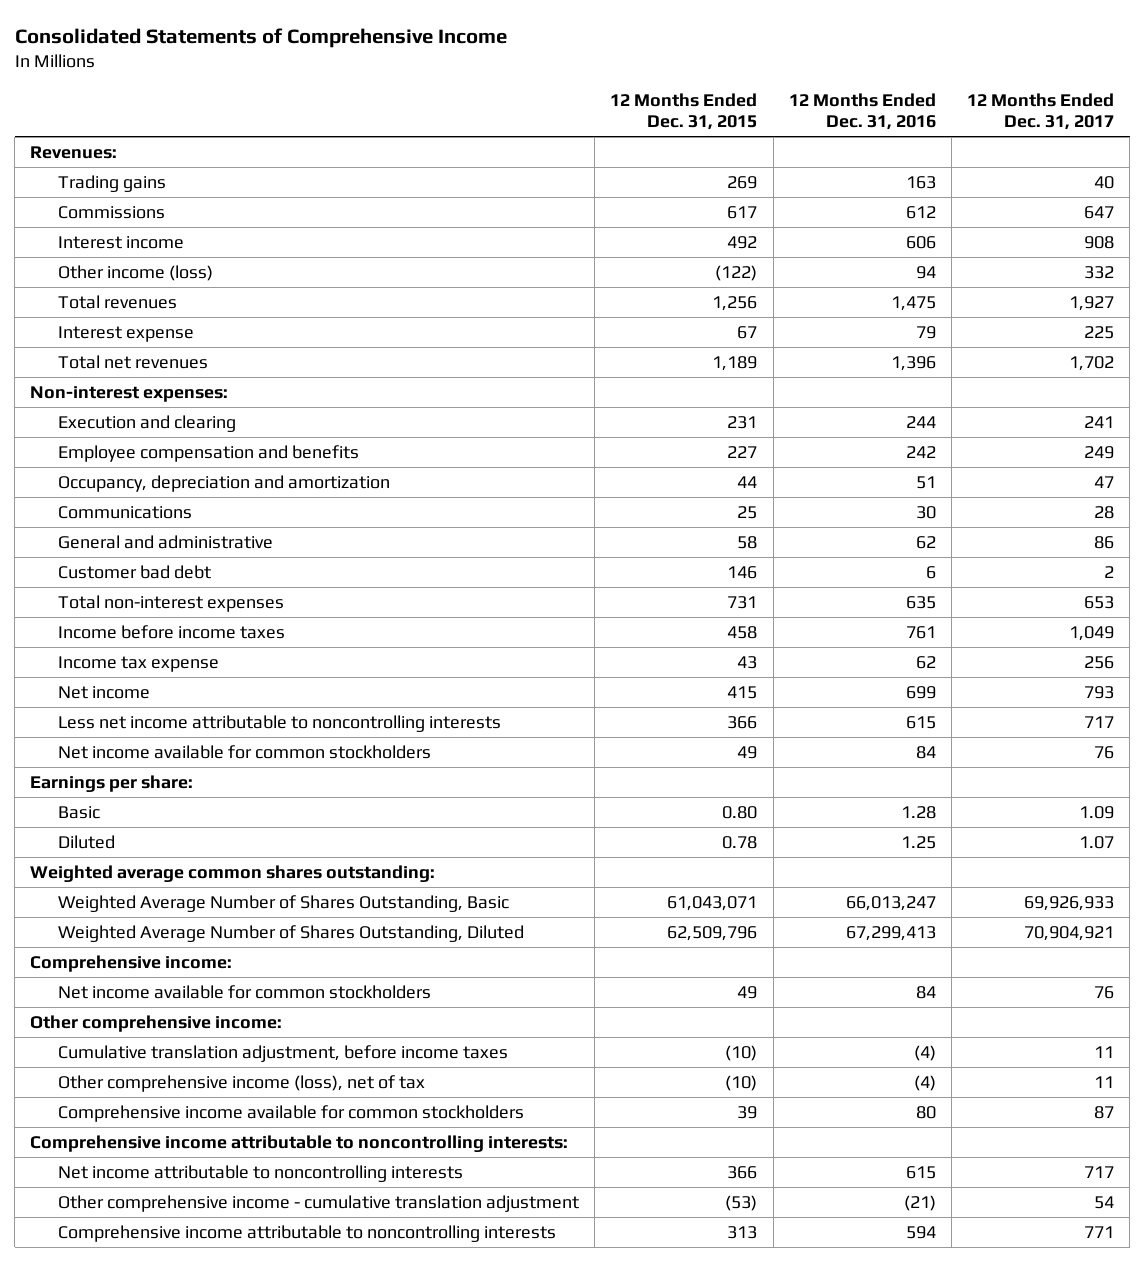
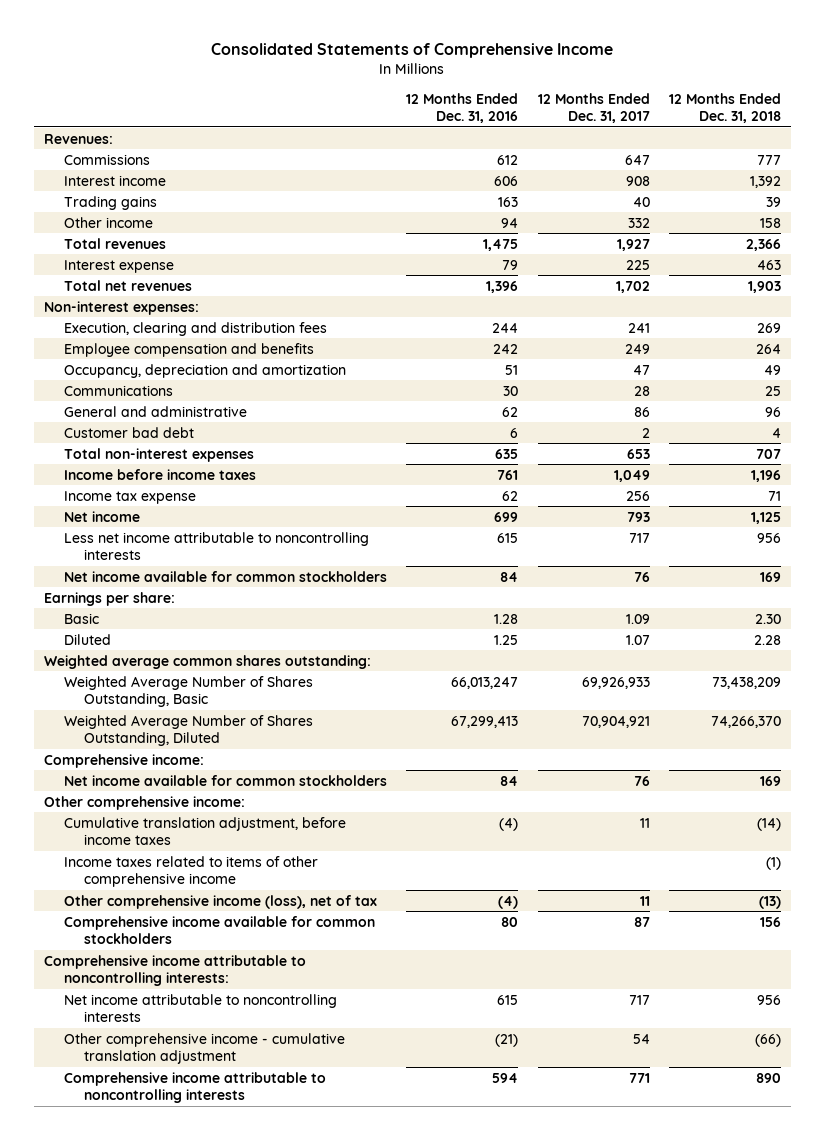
- | 12 Months Ended Dec. 31, 2015 | 12 Months Ended Dec. 31, 2016 | 12 Months Ended Dec. 31, 2017
+ | 12 Months Ended Dec. 31, 2016 | 12 Months Ended Dec. 31, 2017 | 12 Months Ended Dec. 31, 2018
- Other income (loss) | (122) | 94 | 332
moved down: Trading gains | 163 | 40 | 39
+ Other income | 94 | 332 | 158
- Execution and clearing | 231 | 244 | 241
+ Execution, clearing and distribution fees | 244 | 241 | 269
+ Income taxes related to items of other comprehensive income | | | (1)

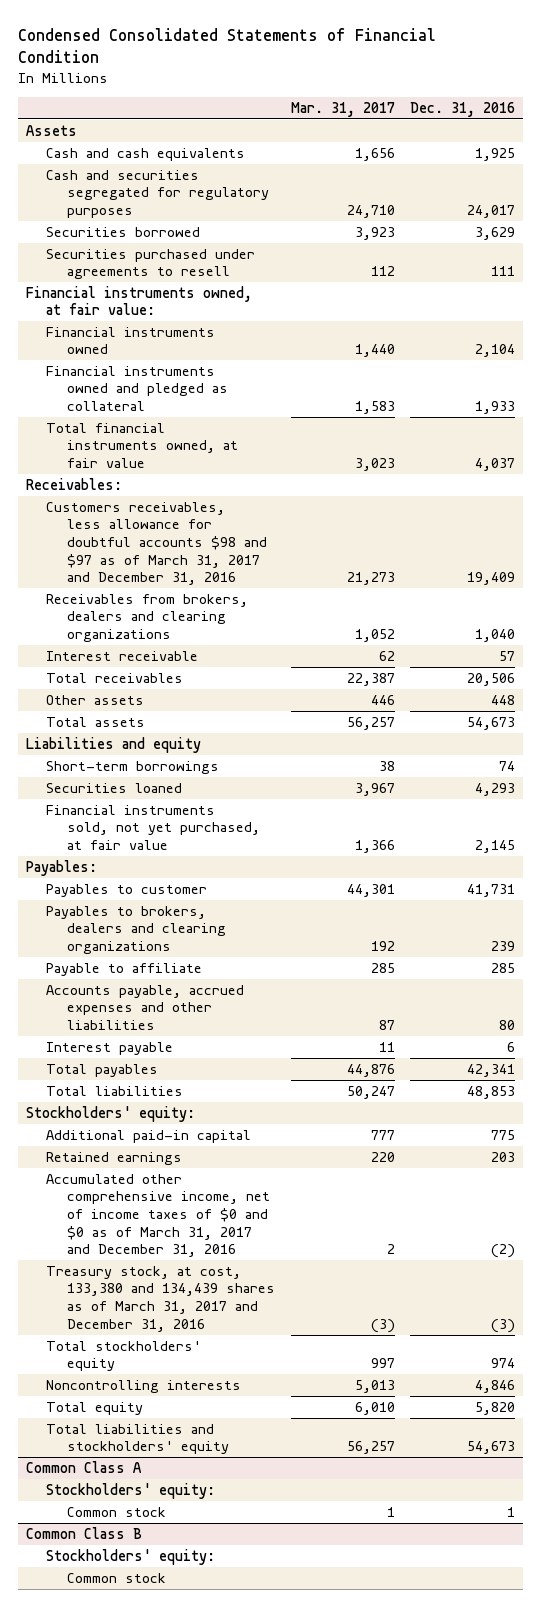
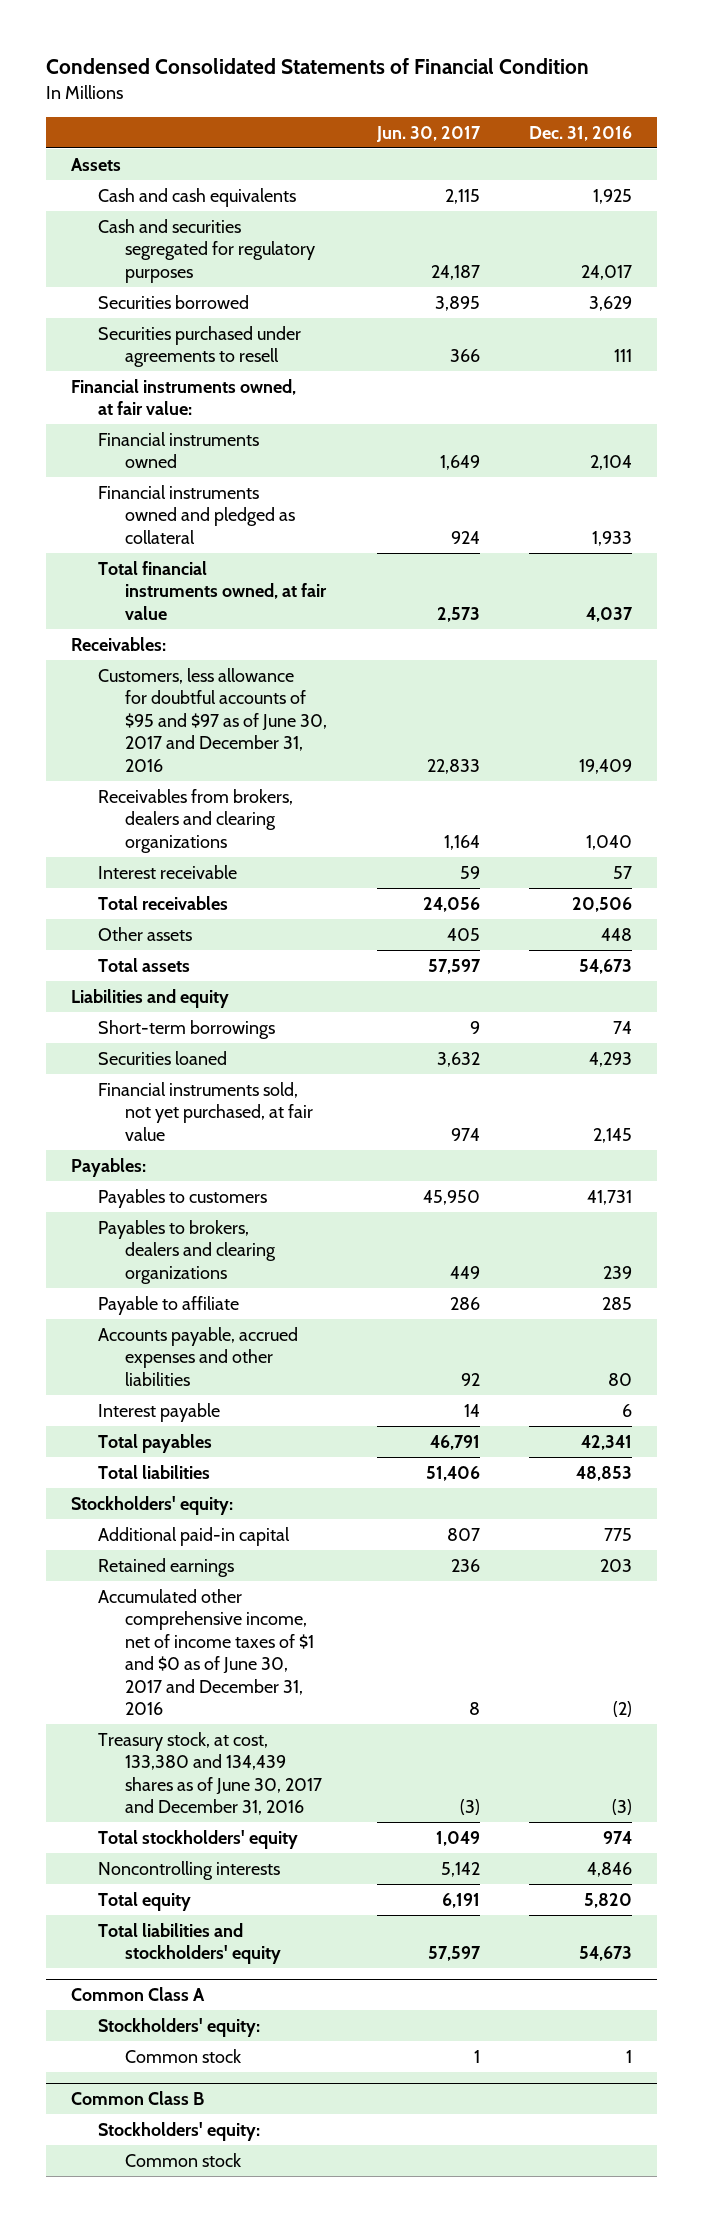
- | Mar. 31, 2017 | Dec. 31, 2016
+ | Jun. 30, 2017 | Dec. 31, 2016
- Customers receivables, less allowance for doubtful accounts $98 and $97 as of March 31, 2017 and December 31, 2016 | 21,273 | 19,409
+ Customers, less allowance for doubtful accounts of $95 and $97 as of June 30, 2017 and December 31, 2016 | 22,833 | 19,409
- Payables to customer | 44,301 | 41,731
+ Payables to customers | 45,950 | 41,731
- Accumulated other comprehensive income, net of income taxes of $0 and $0 as of March 31, 2017 and December 31, 2016 | 2 | (2)
- Treasury stock, at cost, 133,380 and 134,439 shares as of March 31, 2017 and December 31, 2016 | (3) | (3)
+ Accumulated other comprehensive income, net of income taxes of $1 and $0 as of June 30, 2017 and December 31, 2016 | 8 | (2)
+ Treasury stock, at cost, 133,380 and 134,439 shares as of June 30, 2017 and December 31, 2016 | (3) | (3)

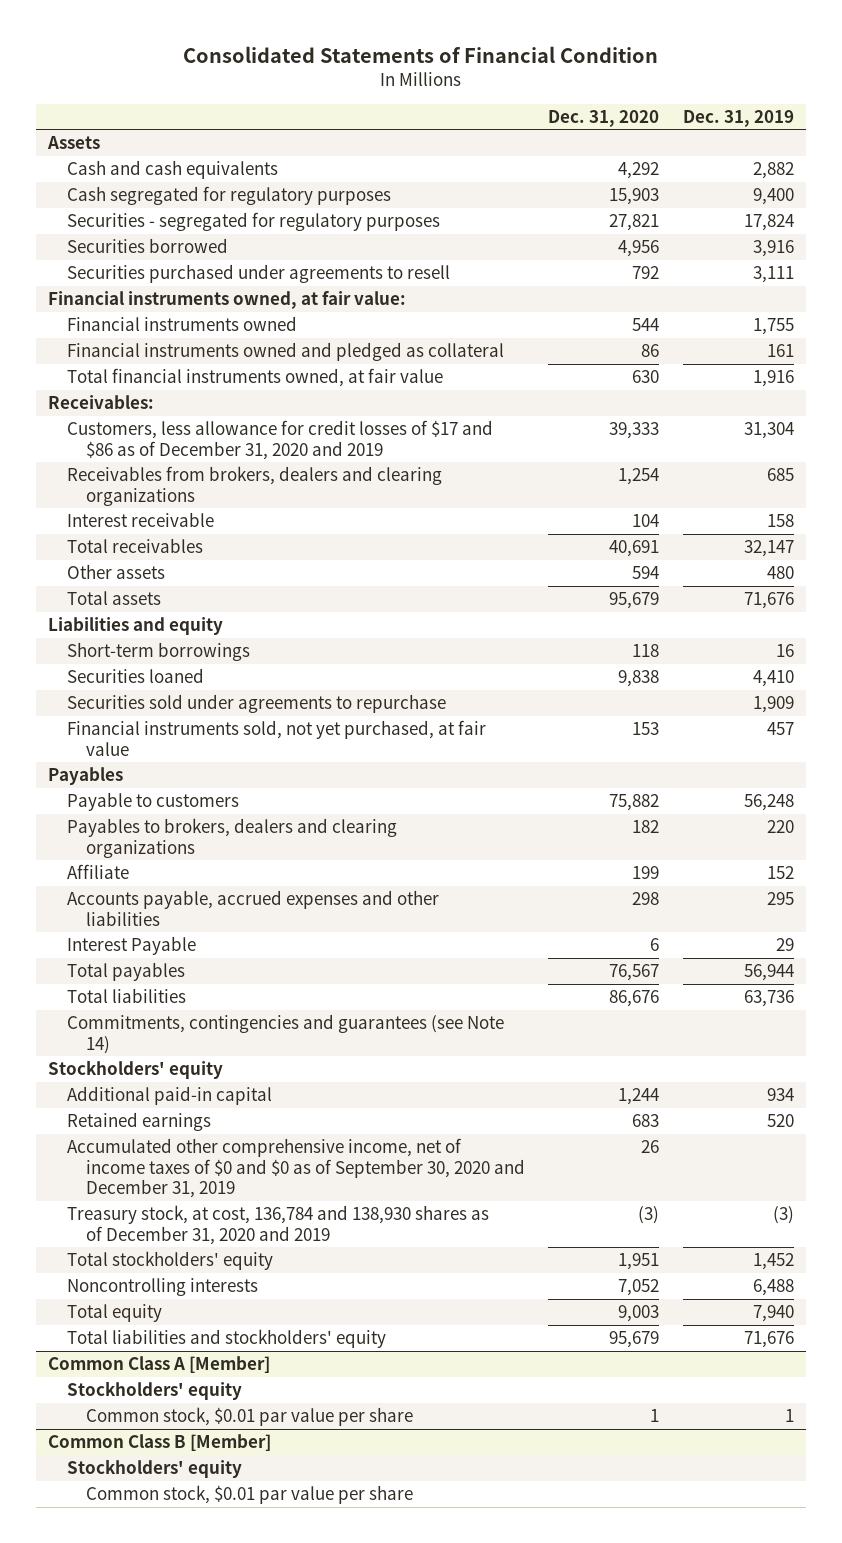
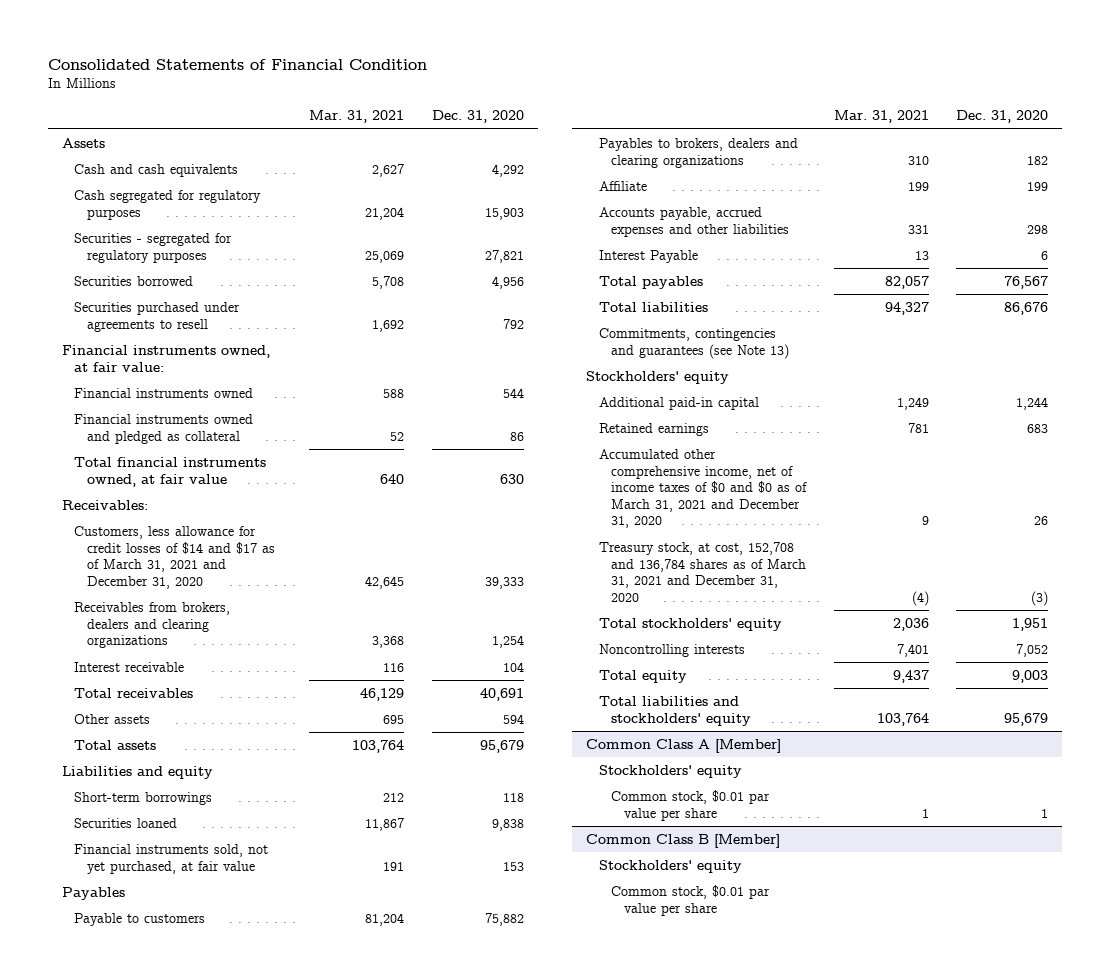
- | Dec. 31, 2020 | Dec. 31, 2019
+ | Mar. 31, 2021 | Dec. 31, 2020
- Customers, less allowance for credit losses of $17 and $86 as of December 31, 2020 and 2019 | 39,333 | 31,304
+ Customers, less allowance for credit losses of $14 and $17 as of March 31, 2021 and December 31, 2020 | 42,645 | 39,333
- Securities sold under agreements to repurchase | | 1,909
- Commitments, contingencies and guarantees (see Note 14)
+ Commitments, contingencies and guarantees (see Note 13)
- Accumulated other comprehensive income, net of income taxes of $0 and $0 as of September 30, 2020 and December 31, 2019 | 26 |
- Treasury stock, at cost, 136,784 and 138,930 shares as of December 31, 2020 and 2019 | (3) | (3)
+ Accumulated other comprehensive income, net of income taxes of $0 and $0 as of March 31, 2021 and December 31, 2020 | 9 | 26
+ Treasury stock, at cost, 152,708 and 136,784 shares as of March 31, 2021 and December 31, 2020 | (4) | (3)

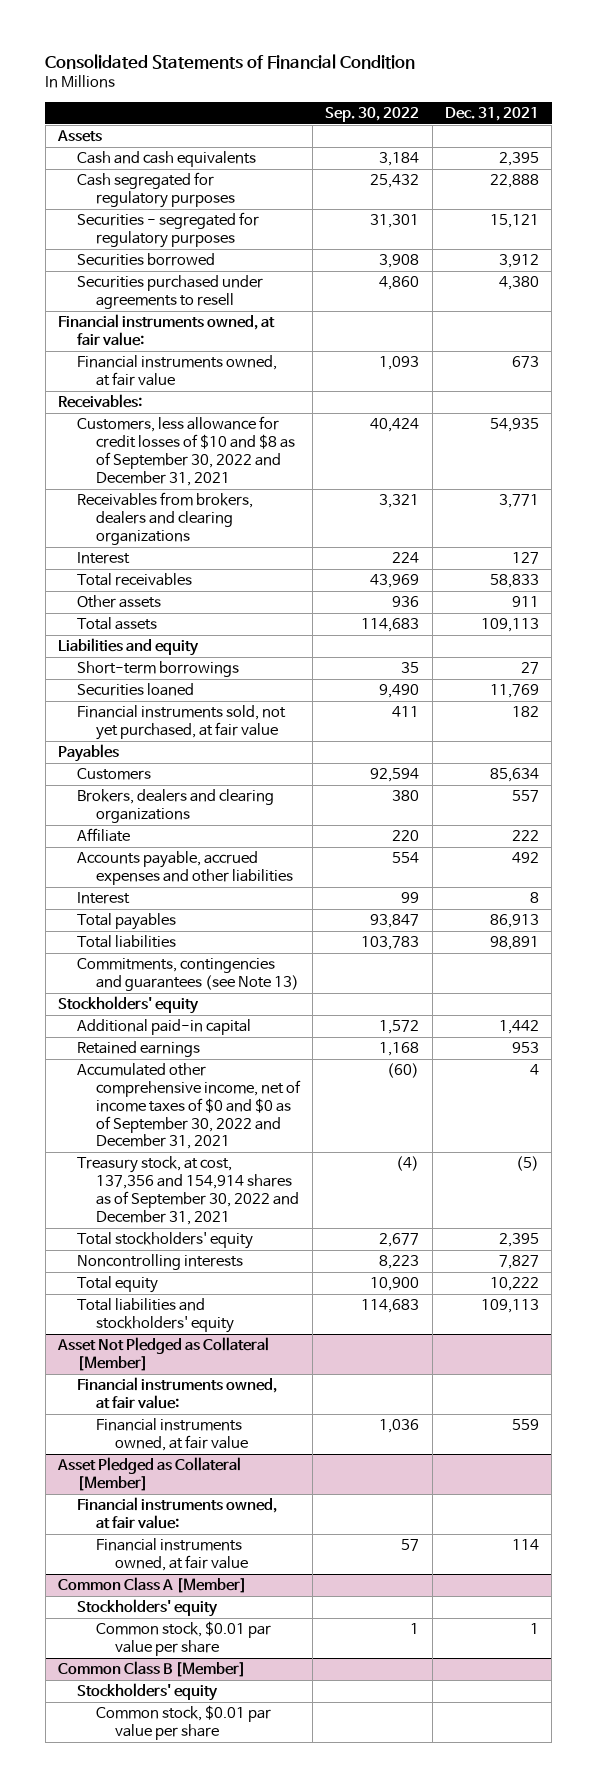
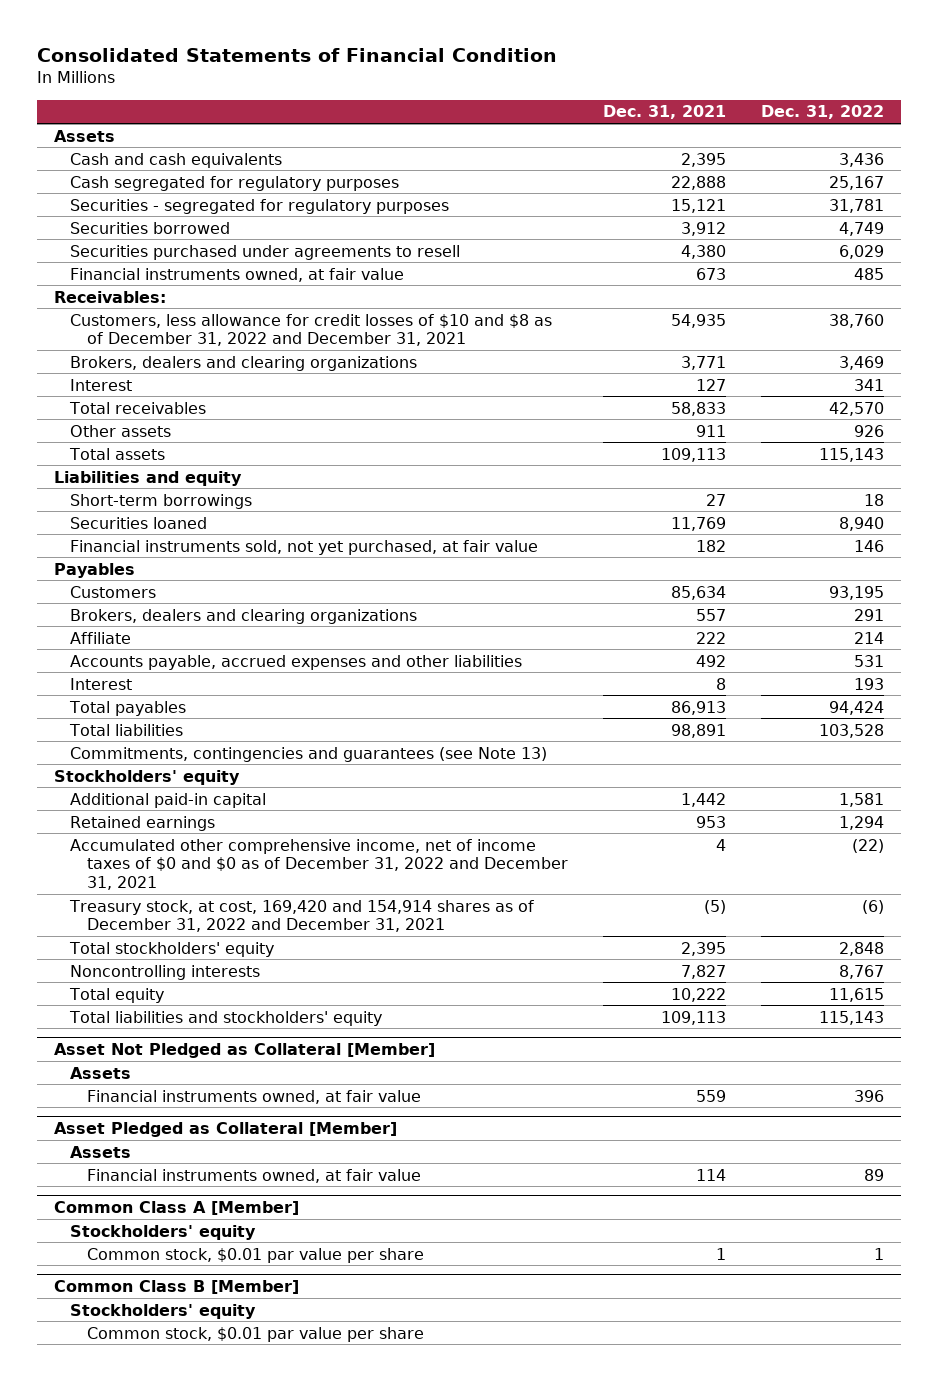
- | Sep. 30, 2022 | Dec. 31, 2021
+ | Dec. 31, 2021 | Dec. 31, 2022
- Financial instruments owned, at fair value:
- Customers, less allowance for credit losses of $10 and $8 as of September 30, 2022 and December 31, 2021 | 40,424 | 54,935
- Receivables from brokers, dealers and clearing organizations | 3,321 | 3,771
+ Customers, less allowance for credit losses of $10 and $8 as of December 31, 2022 and December 31, 2021 | 54,935 | 38,760
+ Brokers, dealers and clearing organizations | 3,771 | 3,469
- Accumulated other comprehensive income, net of income taxes of $0 and $0 as of September 30, 2022 and December 31, 2021 | (60) | 4
- Treasury stock, at cost, 137,356 and 154,914 shares as of September 30, 2022 and December 31, 2021 | (4) | (5)
+ Accumulated other comprehensive income, net of income taxes of $0 and $0 as of December 31, 2022 and December 31, 2021 | 4 | (22)
+ Treasury stock, at cost, 169,420 and 154,914 shares as of December 31, 2022 and December 31, 2021 | (5) | (6)
@ Asset Not Pledged as Collateral [Member]
- Financial instruments owned, at fair value:
+ Assets
@ Asset Pledged as Collateral [Member]
- Financial instruments owned, at fair value:
+ Assets

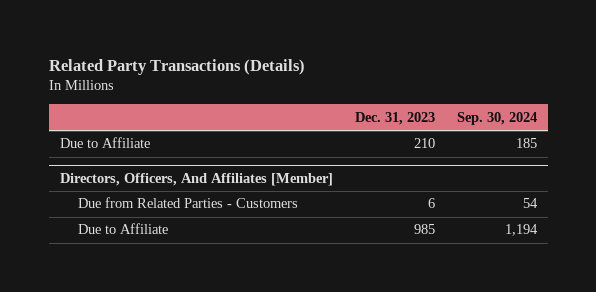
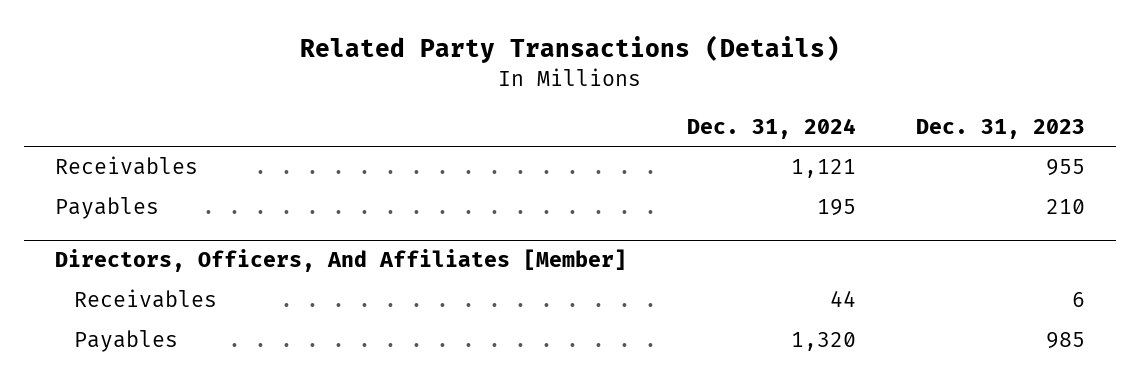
- | Dec. 31, 2023 | Sep. 30, 2024
+ | Dec. 31, 2024 | Dec. 31, 2023
- Due to Affiliate | 210 | 185
+ Receivables | 1,121 | 955
+ Payables | 195 | 210
@ Directors, Officers, And Affiliates [Member]
- Due from Related Parties - Customers | 6 | 54
- Due to Affiliate | 985 | 1,194
+ Receivables | 44 | 6
+ Payables | 1,320 | 985

